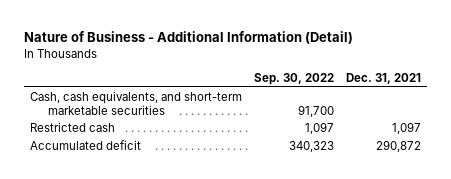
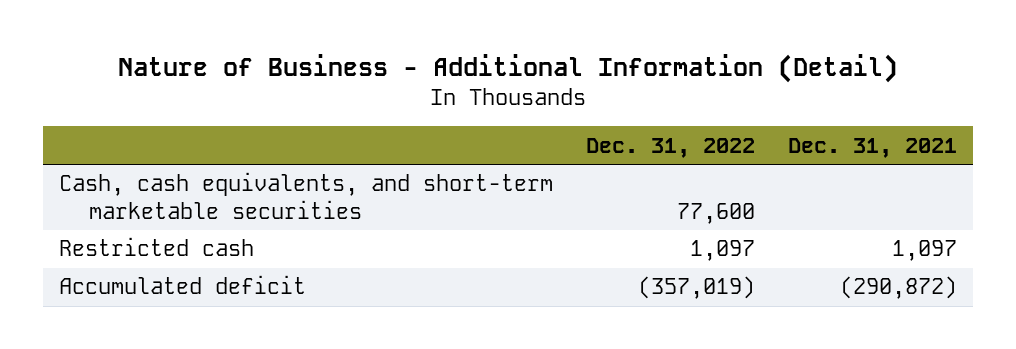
- | Sep. 30, 2022 | Dec. 31, 2021
+ | Dec. 31, 2022 | Dec. 31, 2021
- Accumulated deficit | 340,323 | 290,872
+ Accumulated deficit | (357,019) | (290,872)

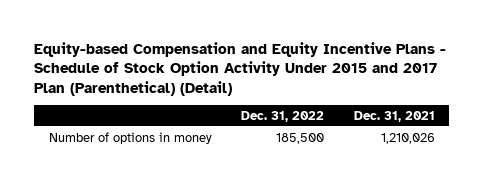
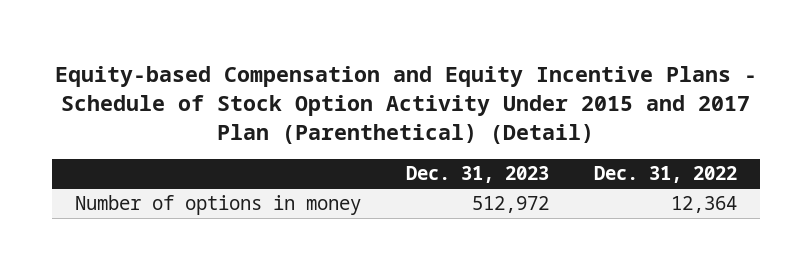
- | Dec. 31, 2022 | Dec. 31, 2021
+ | Dec. 31, 2023 | Dec. 31, 2022
- Number of options in money | 185,500 | 1,210,026
+ Number of options in money | 512,972 | 12,364

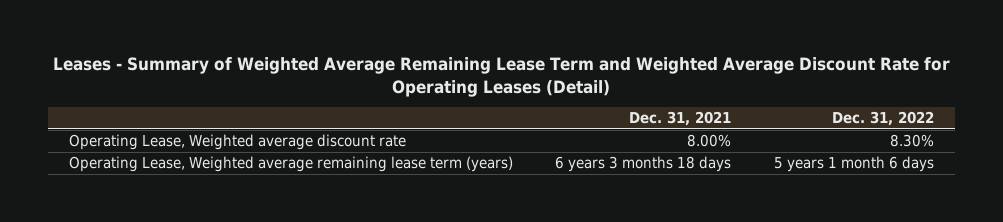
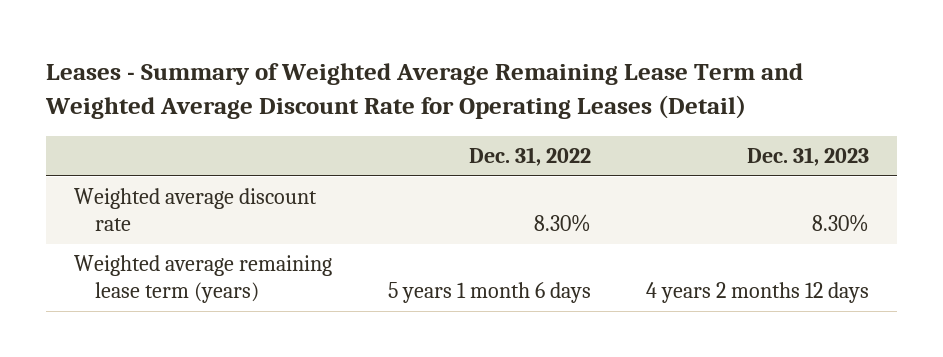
- | Dec. 31, 2021 | Dec. 31, 2022
+ | Dec. 31, 2022 | Dec. 31, 2023
- Operating Lease, Weighted average discount rate | 8.00% | 8.30%
- Operating Lease, Weighted average remaining lease term (years) | 6 years 3 months 18 days | 5 years 1 month 6 days
+ Weighted average discount rate | 8.30% | 8.30%
+ Weighted average remaining lease term (years) | 5 years 1 month 6 days | 4 years 2 months 12 days

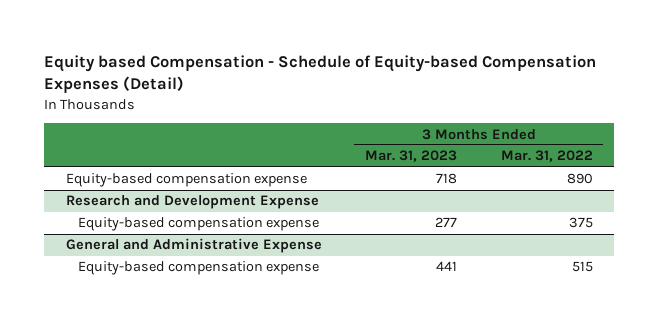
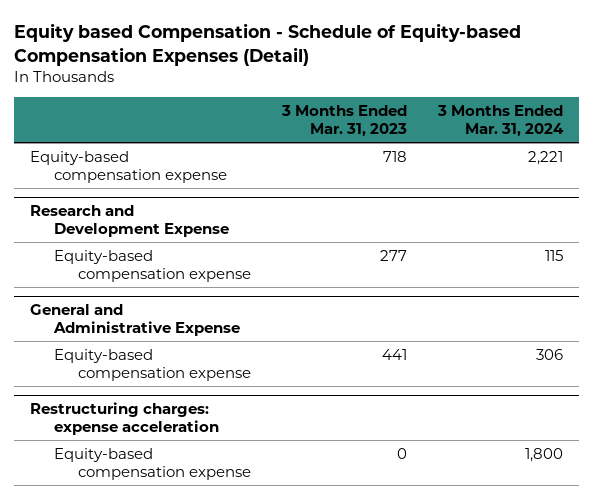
- | 3 Months Ended Mar. 31, 2023 | 3 Months Ended Mar. 31, 2022
+ | 3 Months Ended Mar. 31, 2023 | 3 Months Ended Mar. 31, 2024
+ Restructuring charges: expense acceleration
+ Equity-based compensation expense | 0 | 1,800

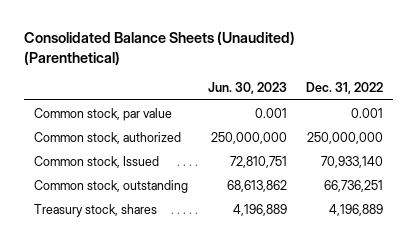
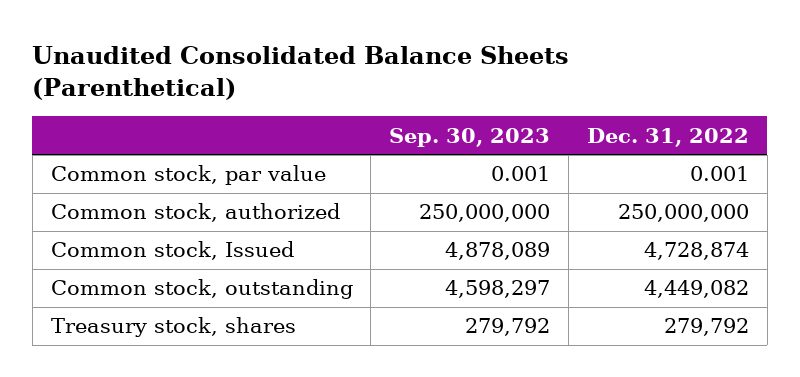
- Consolidated Balance Sheets (Unaudited) (Parenthetical)
+ Unaudited Consolidated Balance Sheets (Parenthetical)
- | Jun. 30, 2023 | Dec. 31, 2022
+ | Sep. 30, 2023 | Dec. 31, 2022
- Common stock, Issued | 72,810,751 | 70,933,140
- Common stock, outstanding | 68,613,862 | 66,736,251
- Treasury stock, shares | 4,196,889 | 4,196,889
+ Common stock, Issued | 4,878,089 | 4,728,874
+ Common stock, outstanding | 4,598,297 | 4,449,082
+ Treasury stock, shares | 279,792 | 279,792

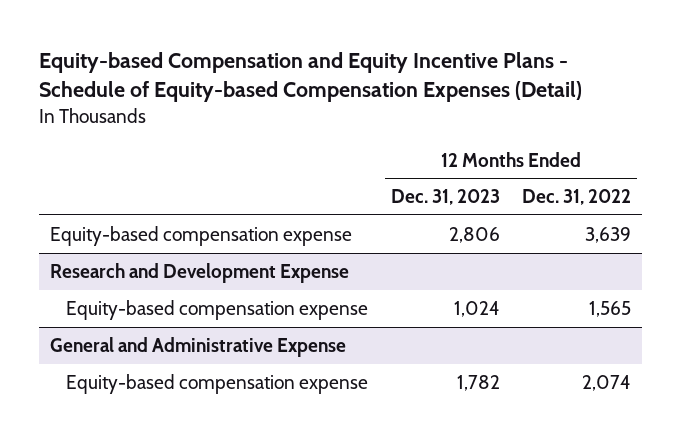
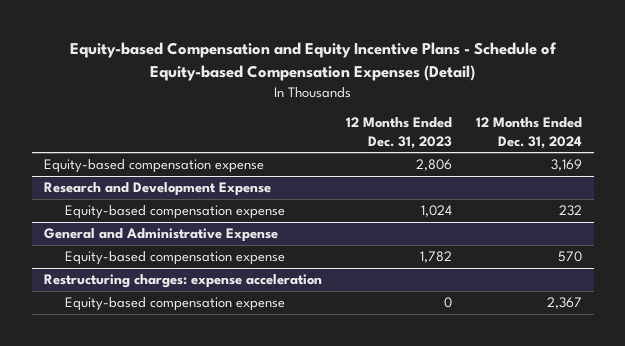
- | 12 Months Ended Dec. 31, 2023 | 12 Months Ended Dec. 31, 2022
+ | 12 Months Ended Dec. 31, 2023 | 12 Months Ended Dec. 31, 2024
+ Restructuring charges: expense acceleration
+ Equity-based compensation expense | 0 | 2,367

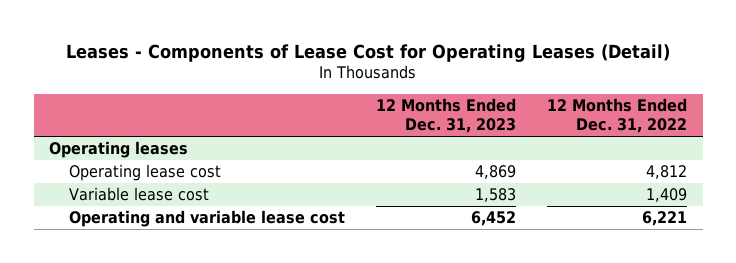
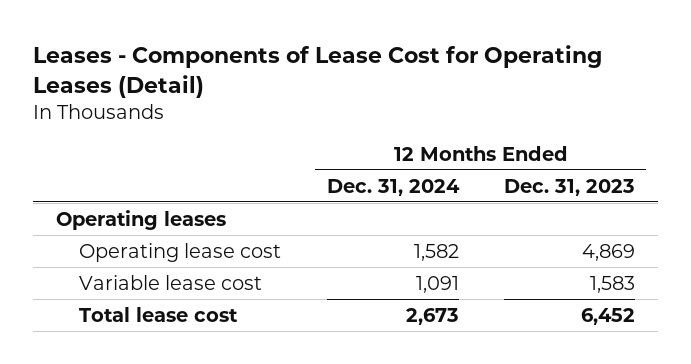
- | 12 Months Ended Dec. 31, 2023 | 12 Months Ended Dec. 31, 2022
+ | 12 Months Ended Dec. 31, 2024 | 12 Months Ended Dec. 31, 2023
- Operating and variable lease cost | 6,452 | 6,221
+ Total lease cost | 2,673 | 6,452

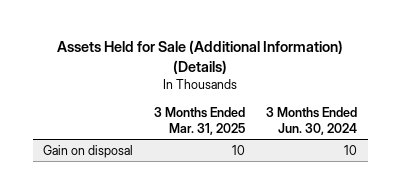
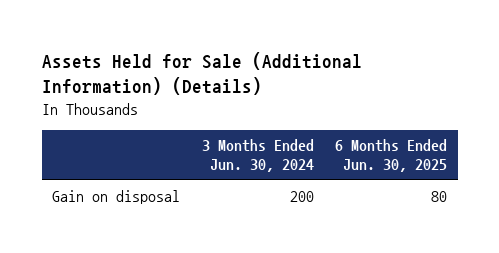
- | 3 Months Ended Mar. 31, 2025 | 3 Months Ended Jun. 30, 2024
+ | 3 Months Ended Jun. 30, 2024 | 6 Months Ended Jun. 30, 2025
- Gain on disposal | 10 | 10
+ Gain on disposal | 200 | 80

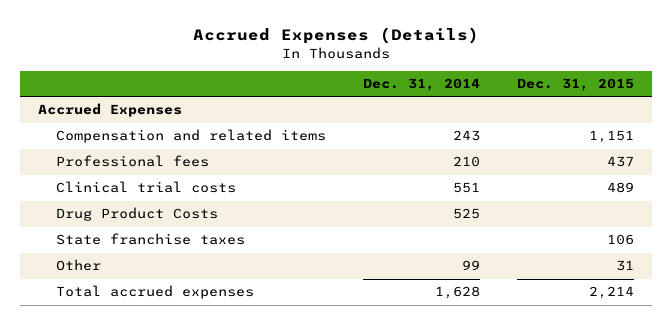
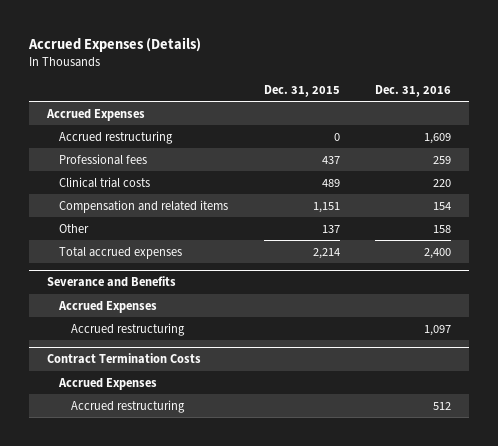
- | Dec. 31, 2014 | Dec. 31, 2015
+ | Dec. 31, 2015 | Dec. 31, 2016
+ Accrued restructuring | 0 | 1,609
- Drug Product Costs | 525 |
- State franchise taxes | | 106
- Other | 99 | 31
moved down: Compensation and related items | 1,151 | 154
+ Other | 137 | 158
+ Severance and Benefits
+ Accrued Expenses
+ Accrued restructuring | | 1,097
+ Contract Termination Costs
+ Accrued Expenses
+ Accrued restructuring | | 512

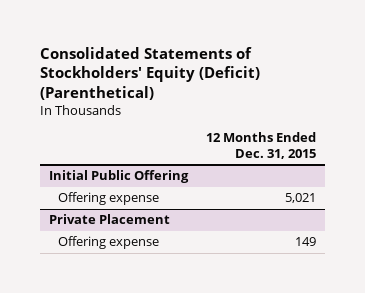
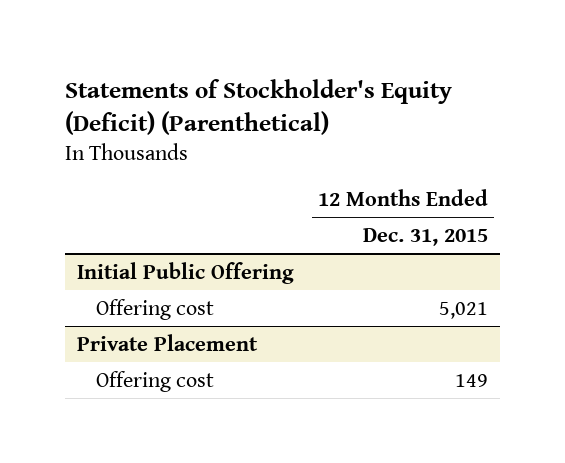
- Consolidated Statements of Stockholders' Equity (Deficit) (Parenthetical)
+ Statements of Stockholder's Equity (Deficit) (Parenthetical)
@ Initial Public Offering
- Offering expense | 5,021
+ Offering cost | 5,021
@ Private Placement
- Offering expense | 149
+ Offering cost | 149

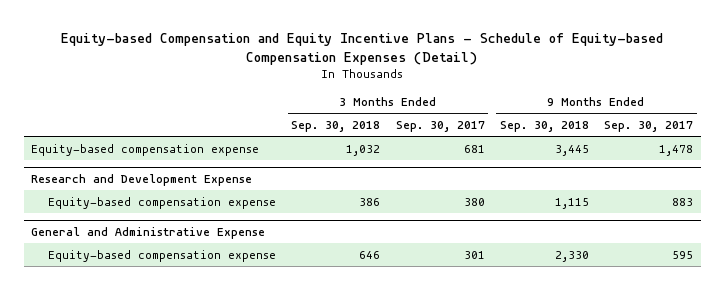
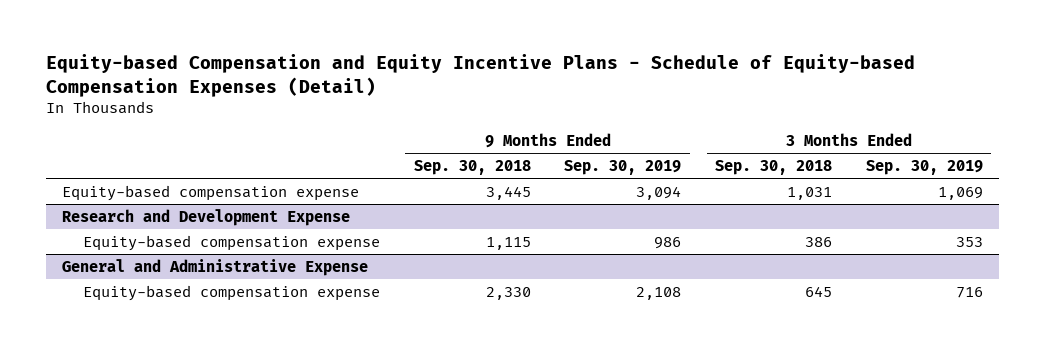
- | 3 Months Ended Sep. 30, 2018 | 3 Months Ended Sep. 30, 2017 | 9 Months Ended Sep. 30, 2018 | 9 Months Ended Sep. 30, 2017
+ | 9 Months Ended Sep. 30, 2018 | 9 Months Ended Sep. 30, 2019 | 3 Months Ended Sep. 30, 2018 | 3 Months Ended Sep. 30, 2019
- Equity-based compensation expense | 1,032 | 681 | 3,445 | 1,478
+ Equity-based compensation expense | 3,445 | 3,094 | 1,031 | 1,069
@ General and Administrative Expense
- Equity-based compensation expense | 646 | 301 | 2,330 | 595
+ Equity-based compensation expense | 2,330 | 2,108 | 645 | 716

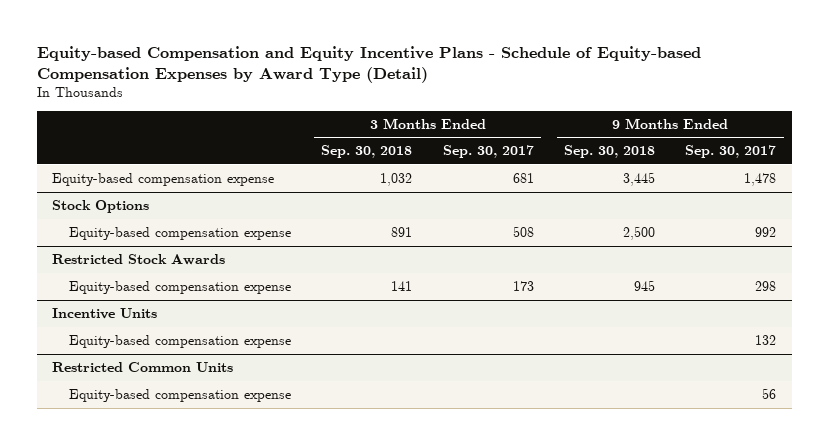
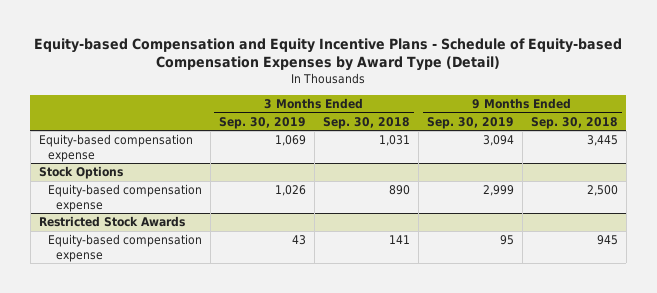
- | 3 Months Ended Sep. 30, 2018 | 3 Months Ended Sep. 30, 2017 | 9 Months Ended Sep. 30, 2018 | 9 Months Ended Sep. 30, 2017
+ | 3 Months Ended Sep. 30, 2019 | 3 Months Ended Sep. 30, 2018 | 9 Months Ended Sep. 30, 2019 | 9 Months Ended Sep. 30, 2018
- Equity-based compensation expense | 1,032 | 681 | 3,445 | 1,478
+ Equity-based compensation expense | 1,069 | 1,031 | 3,094 | 3,445
@ Stock Options
- Equity-based compensation expense | 891 | 508 | 2,500 | 992
+ Equity-based compensation expense | 1,026 | 890 | 2,999 | 2,500
- Incentive Units
- Equity-based compensation expense | | | | 132
- Restricted Common Units
- Equity-based compensation expense | | | | 56

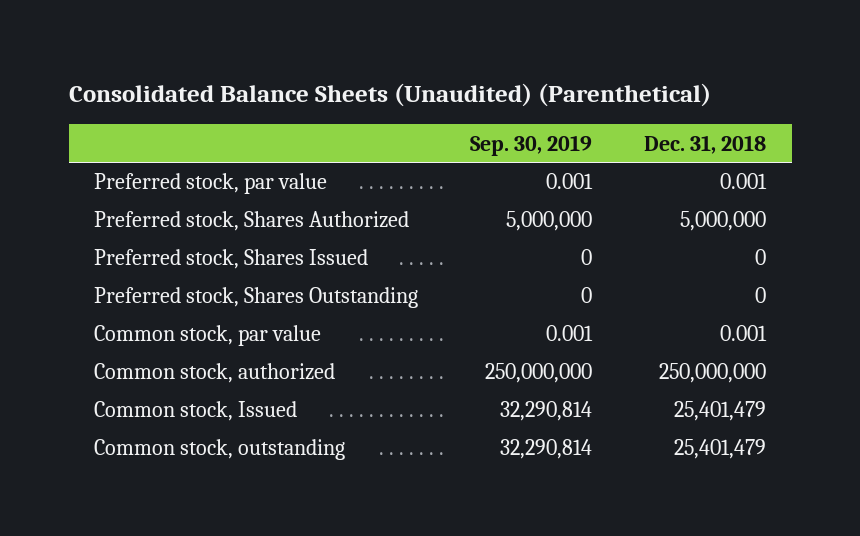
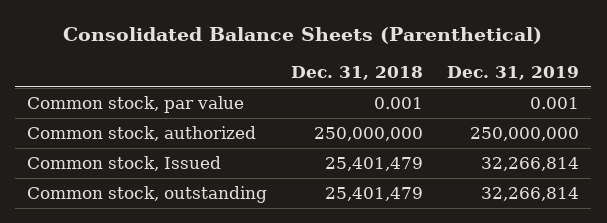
- Consolidated Balance Sheets (Unaudited) (Parenthetical)
+ Consolidated Balance Sheets (Parenthetical)
- | Sep. 30, 2019 | Dec. 31, 2018
+ | Dec. 31, 2018 | Dec. 31, 2019
- Preferred stock, par value | 0.001 | 0.001
- Preferred stock, Shares Authorized | 5,000,000 | 5,000,000
- Preferred stock, Shares Issued | 0 | 0
- Preferred stock, Shares Outstanding | 0 | 0

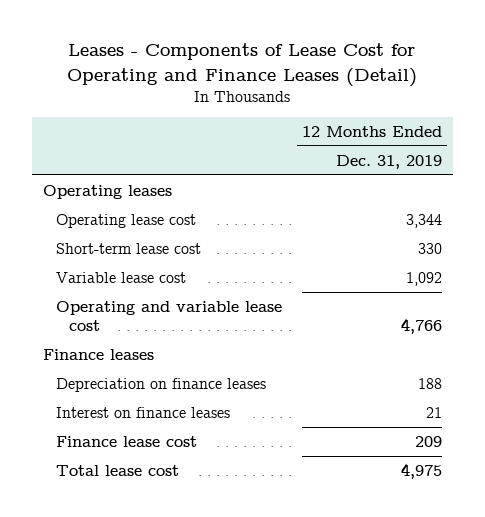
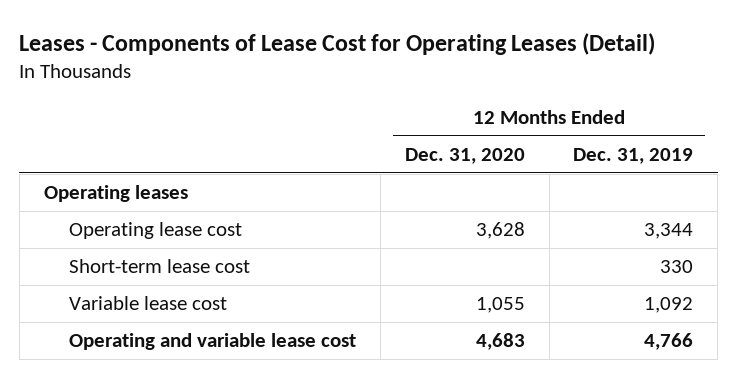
- Leases - Components of Lease Cost for Operating and Finance Leases (Detail)
+ Leases - Components of Lease Cost for Operating Leases (Detail)
- | 12 Months Ended Dec. 31, 2019
+ | 12 Months Ended Dec. 31, 2020 | 12 Months Ended Dec. 31, 2019
- Finance leases
- Depreciation on finance leases | 188
- Interest on finance leases | 21
- Finance lease cost | 209
- Total lease cost | 4,975

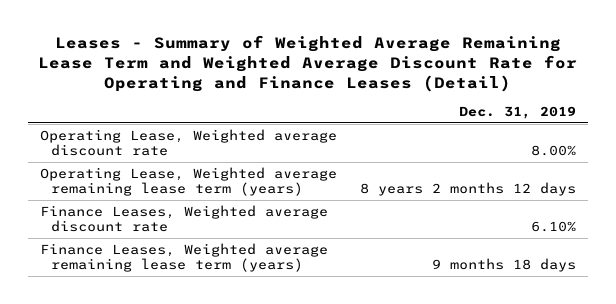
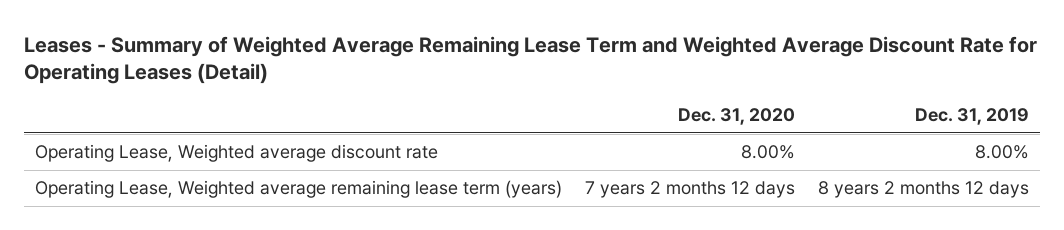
- Leases - Summary of Weighted Average Remaining Lease Term and Weighted Average Discount Rate for Operating and Finance Leases (Detail)
+ Leases - Summary of Weighted Average Remaining Lease Term and Weighted Average Discount Rate for Operating Leases (Detail)
- | Dec. 31, 2019
+ | Dec. 31, 2020 | Dec. 31, 2019
- Finance Leases, Weighted average discount rate | 6.10%
- Finance Leases, Weighted average remaining lease term (years) | 9 months 18 days

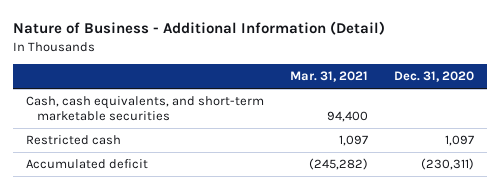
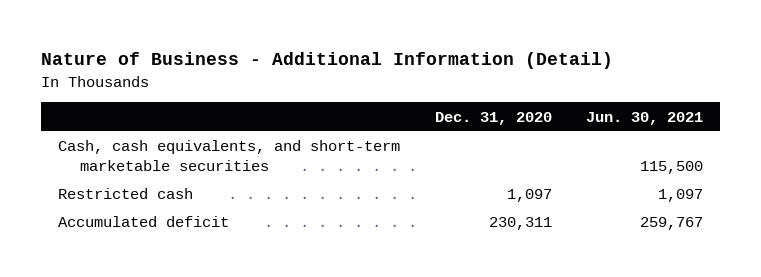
- | Mar. 31, 2021 | Dec. 31, 2020
+ | Dec. 31, 2020 | Jun. 30, 2021
- Accumulated deficit | (245,282) | (230,311)
+ Accumulated deficit | 230,311 | 259,767

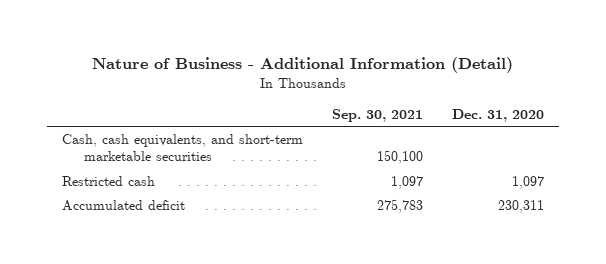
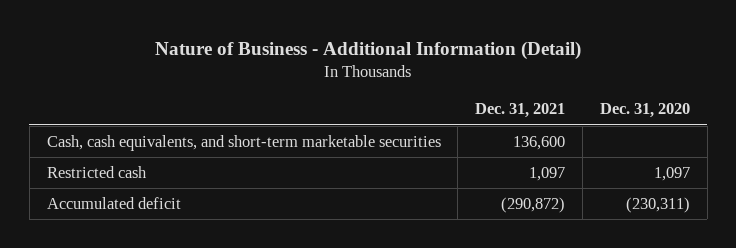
- | Sep. 30, 2021 | Dec. 31, 2020
+ | Dec. 31, 2021 | Dec. 31, 2020
- Accumulated deficit | 275,783 | 230,311
+ Accumulated deficit | (290,872) | (230,311)

